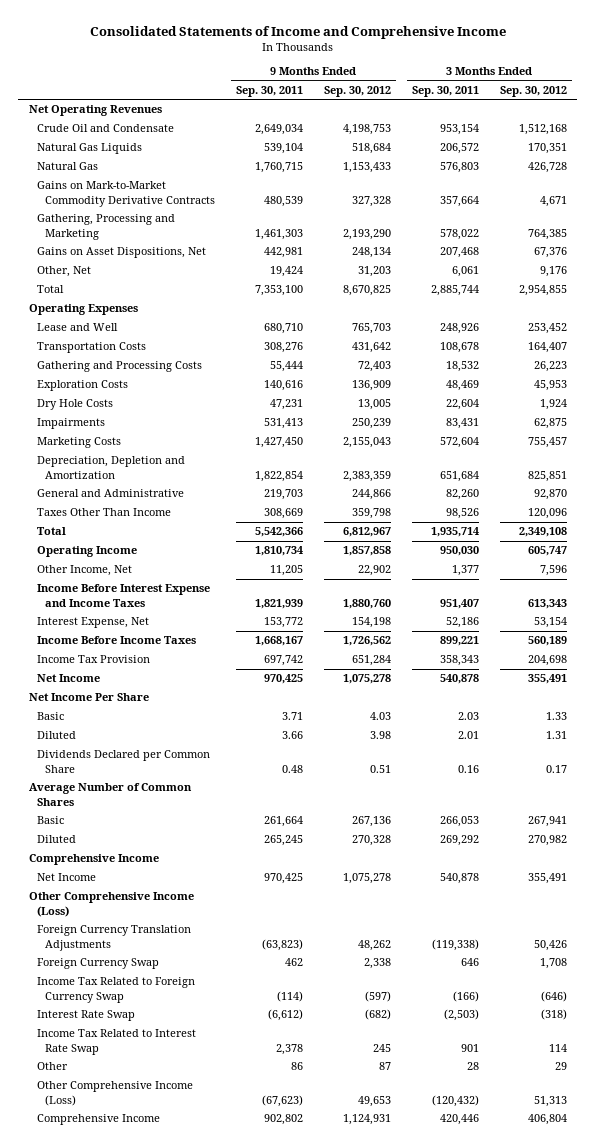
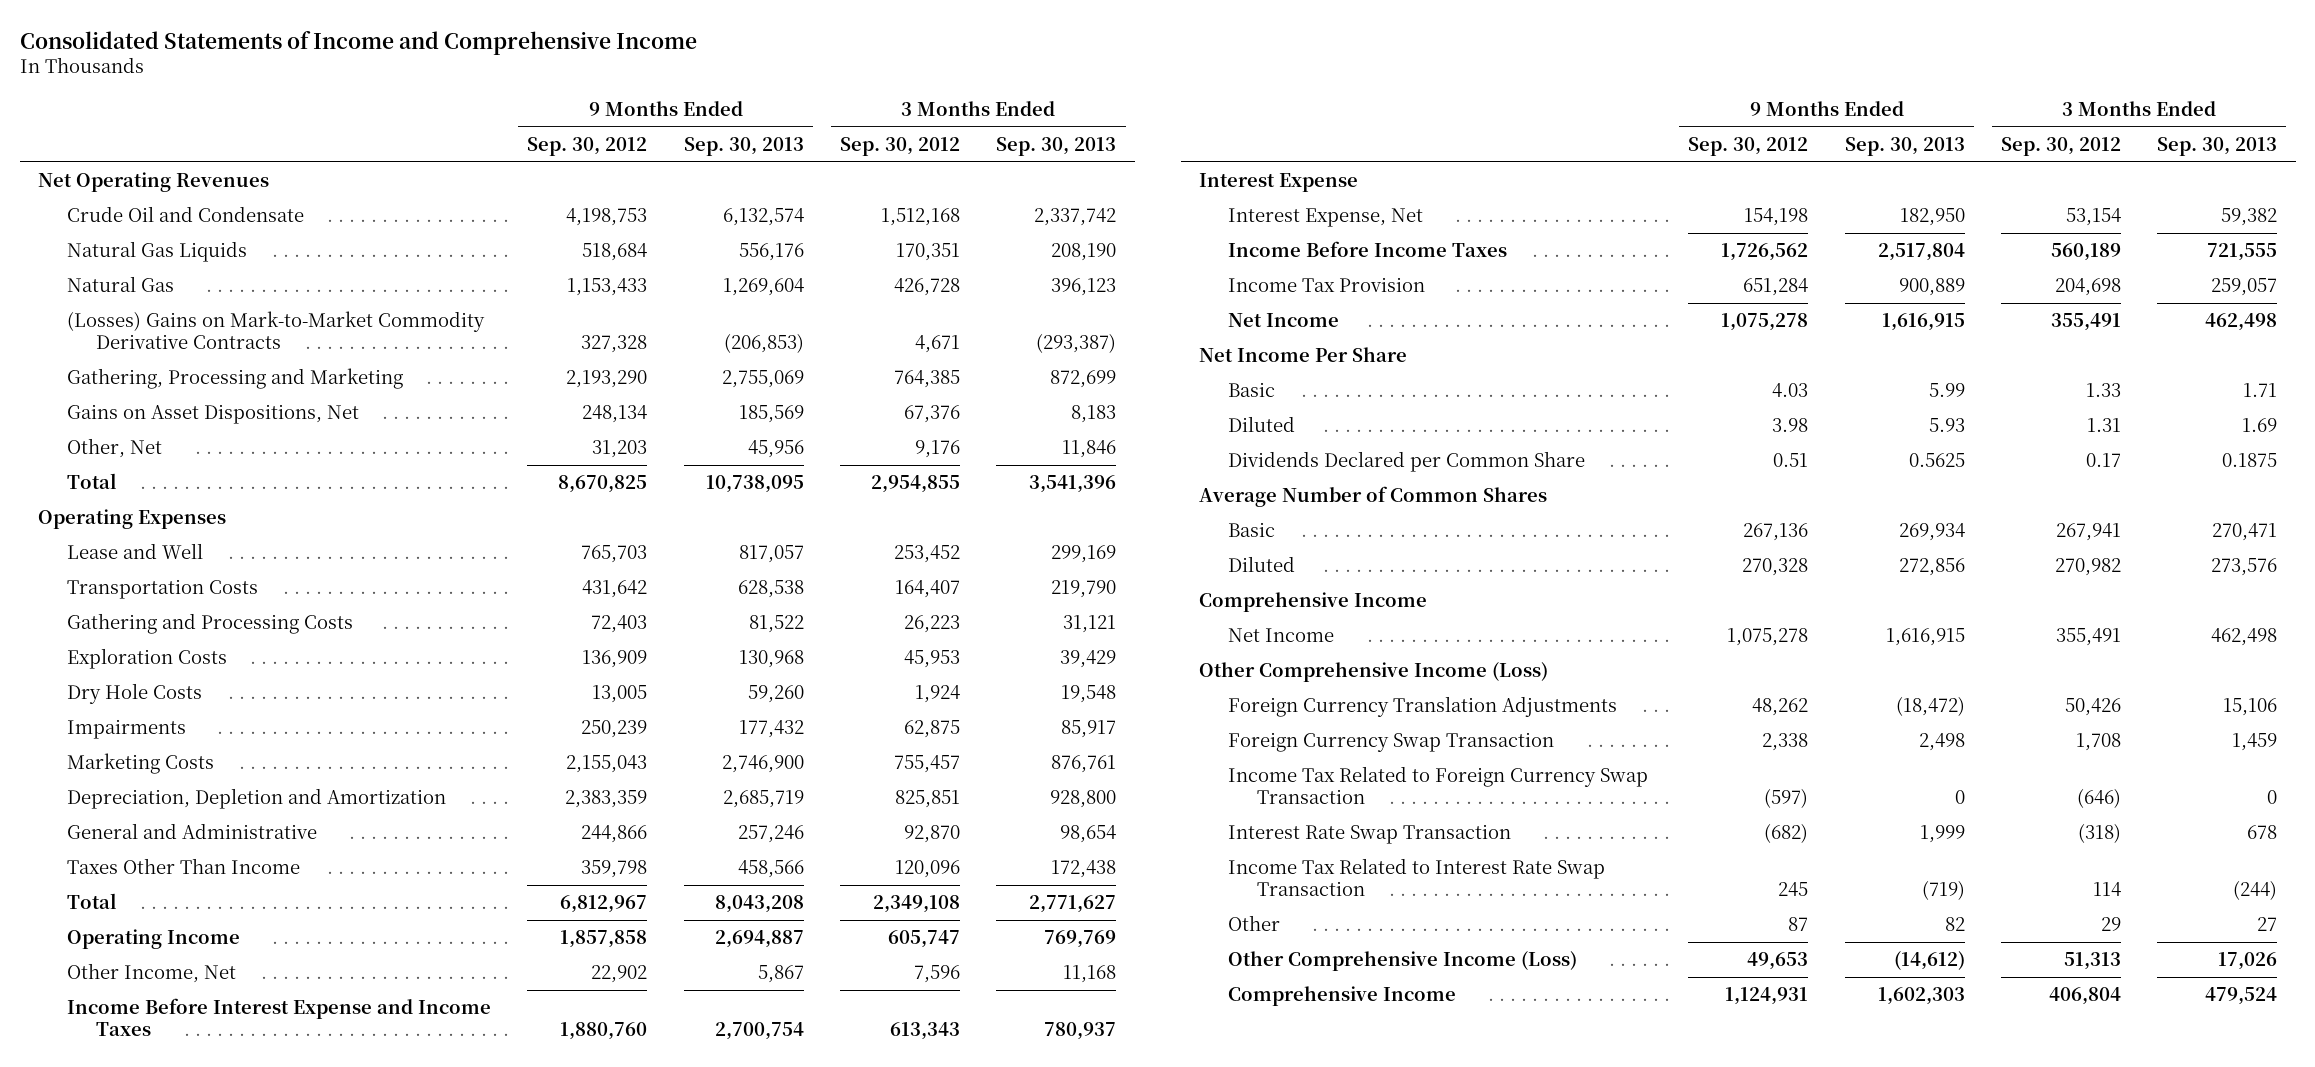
- | 9 Months Ended Sep. 30, 2011 | 9 Months Ended Sep. 30, 2012 | 3 Months Ended Sep. 30, 2011 | 3 Months Ended Sep. 30, 2012
+ | 9 Months Ended Sep. 30, 2012 | 9 Months Ended Sep. 30, 2013 | 3 Months Ended Sep. 30, 2012 | 3 Months Ended Sep. 30, 2013
- Gains on Mark-to-Market Commodity Derivative Contracts | 480,539 | 327,328 | 357,664 | 4,671
+ (Losses) Gains on Mark-to-Market Commodity Derivative Contracts | 327,328 | (206,853) | 4,671 | (293,387)
+ Interest Expense
- Foreign Currency Swap | 462 | 2,338 | 646 | 1,708
- Income Tax Related to Foreign Currency Swap | (114) | (597) | (166) | (646)
- Interest Rate Swap | (6,612) | (682) | (2,503) | (318)
- Income Tax Related to Interest Rate Swap | 2,378 | 245 | 901 | 114
+ Foreign Currency Swap Transaction | 2,338 | 2,498 | 1,708 | 1,459
+ Income Tax Related to Foreign Currency Swap Transaction | (597) | 0 | (646) | 0
+ Interest Rate Swap Transaction | (682) | 1,999 | (318) | 678
+ Income Tax Related to Interest Rate Swap Transaction | 245 | (719) | 114 | (244)

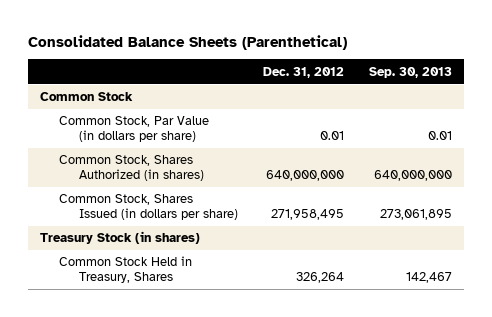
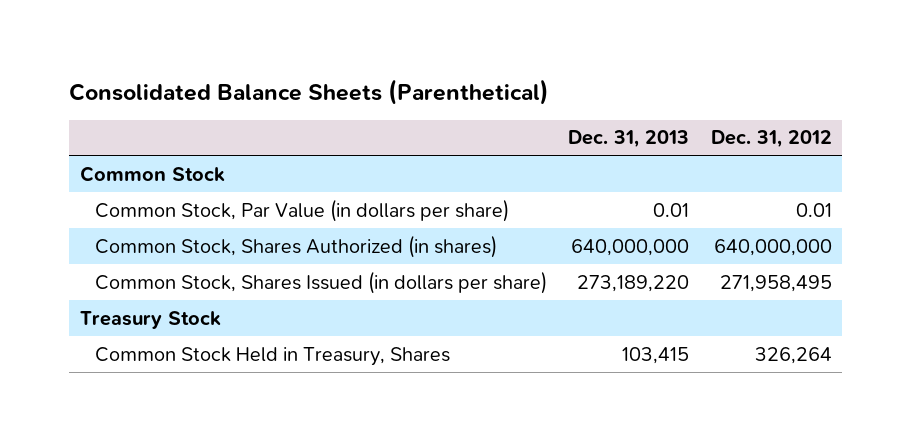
- | Dec. 31, 2012 | Sep. 30, 2013
+ | Dec. 31, 2013 | Dec. 31, 2012
- Treasury Stock (in shares)
+ Treasury Stock

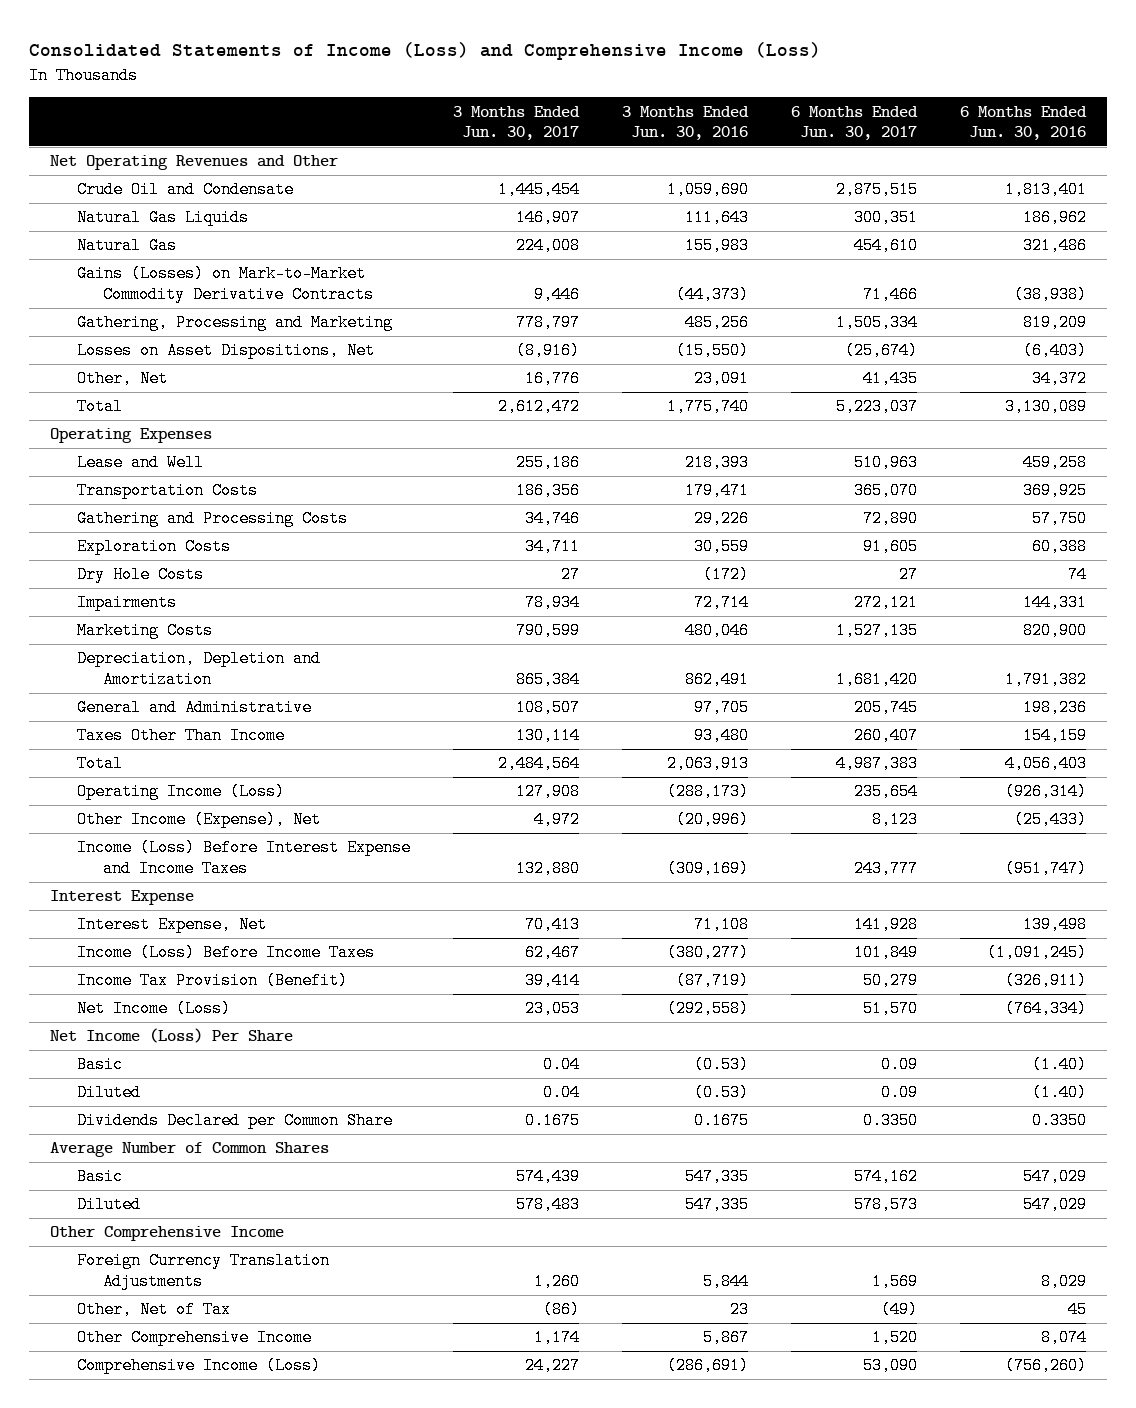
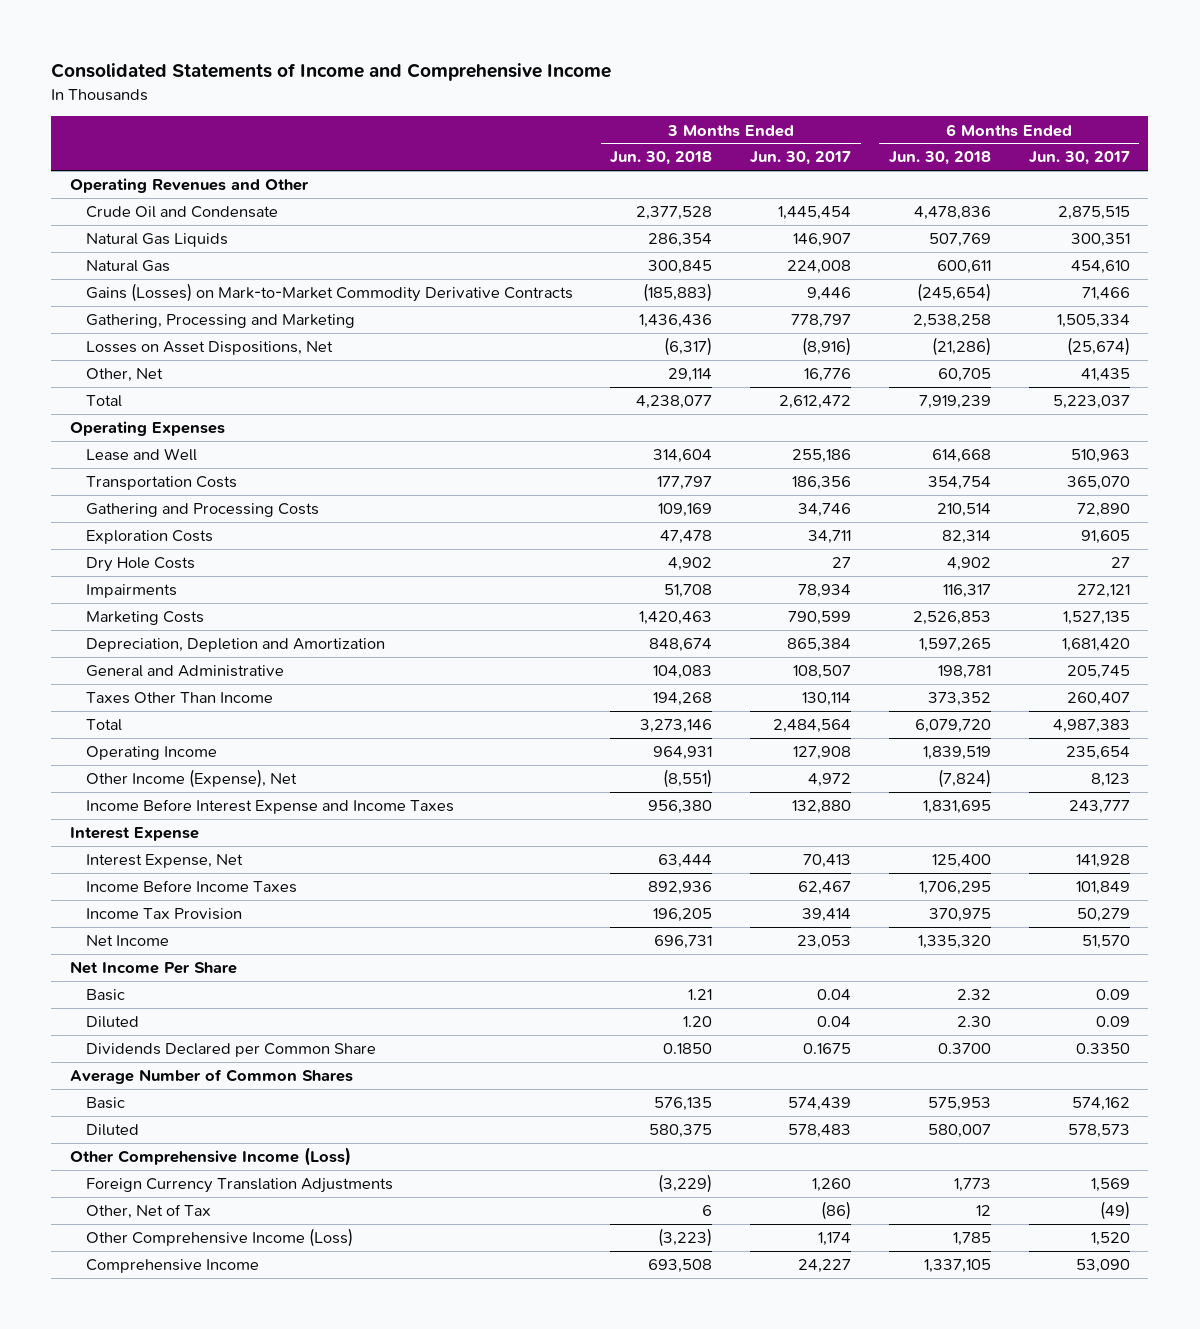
- Consolidated Statements of Income (Loss) and Comprehensive Income (Loss)
+ Consolidated Statements of Income and Comprehensive Income
- | 3 Months Ended Jun. 30, 2017 | 3 Months Ended Jun. 30, 2016 | 6 Months Ended Jun. 30, 2017 | 6 Months Ended Jun. 30, 2016
+ | 3 Months Ended Jun. 30, 2018 | 3 Months Ended Jun. 30, 2017 | 6 Months Ended Jun. 30, 2018 | 6 Months Ended Jun. 30, 2017
- Net Operating Revenues and Other
+ Operating Revenues and Other
- Operating Income (Loss) | 127,908 | (288,173) | 235,654 | (926,314)
+ Operating Income | 964,931 | 127,908 | 1,839,519 | 235,654
- Income (Loss) Before Interest Expense and Income Taxes | 132,880 | (309,169) | 243,777 | (951,747)
+ Income Before Interest Expense and Income Taxes | 956,380 | 132,880 | 1,831,695 | 243,777
- Income (Loss) Before Income Taxes | 62,467 | (380,277) | 101,849 | (1,091,245)
- Income Tax Provision (Benefit) | 39,414 | (87,719) | 50,279 | (326,911)
- Net Income (Loss) | 23,053 | (292,558) | 51,570 | (764,334)
- Net Income (Loss) Per Share
+ Income Before Income Taxes | 892,936 | 62,467 | 1,706,295 | 101,849
+ Income Tax Provision | 196,205 | 39,414 | 370,975 | 50,279
+ Net Income | 696,731 | 23,053 | 1,335,320 | 51,570
+ Net Income Per Share
- Other Comprehensive Income
+ Other Comprehensive Income (Loss)
- Other Comprehensive Income | 1,174 | 5,867 | 1,520 | 8,074
- Comprehensive Income (Loss) | 24,227 | (286,691) | 53,090 | (756,260)
+ Other Comprehensive Income (Loss) | (3,223) | 1,174 | 1,785 | 1,520
+ Comprehensive Income | 693,508 | 24,227 | 1,337,105 | 53,090

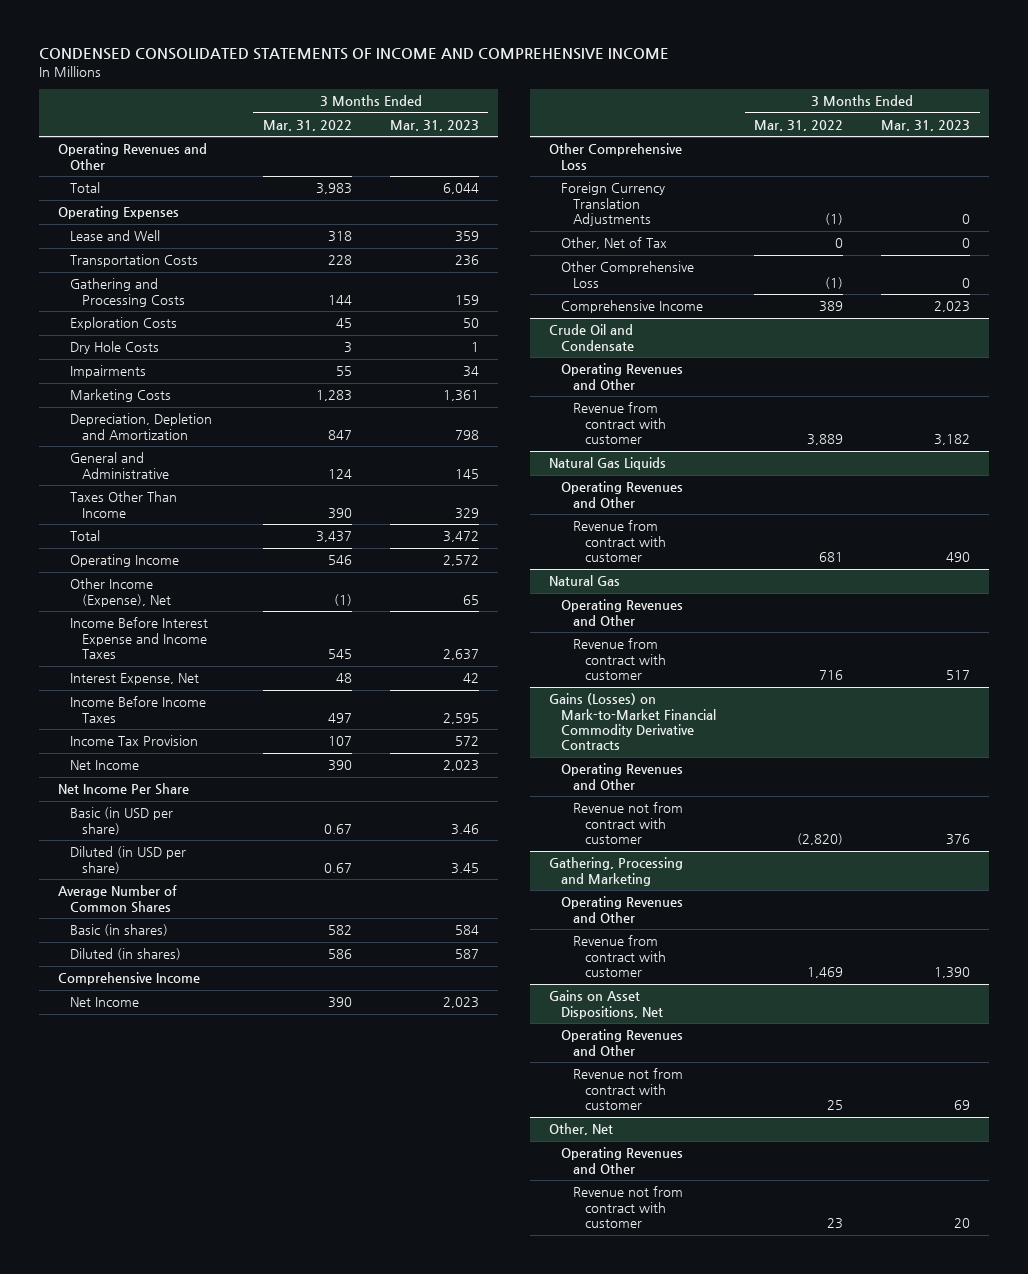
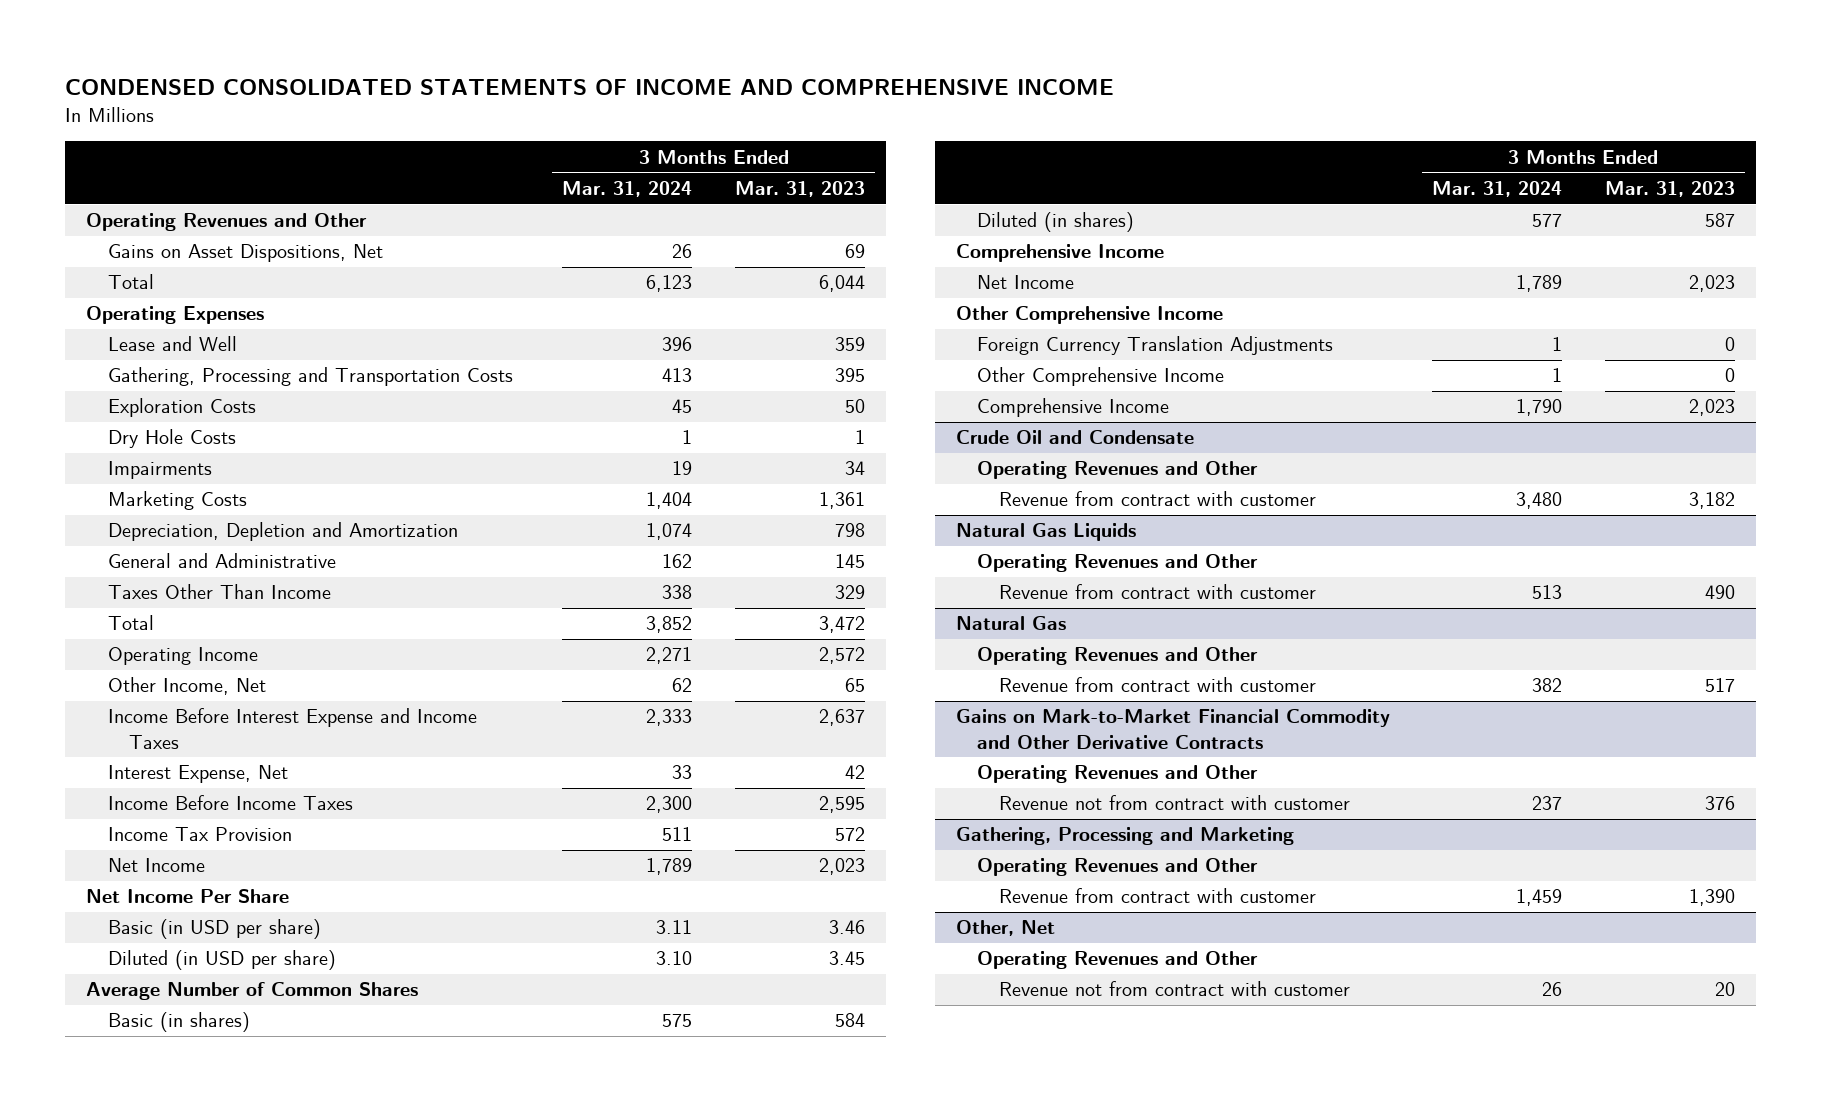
- | 3 Months Ended Mar. 31, 2022 | 3 Months Ended Mar. 31, 2023
+ | 3 Months Ended Mar. 31, 2024 | 3 Months Ended Mar. 31, 2023
+ Gains on Asset Dispositions, Net | 26 | 69
- Transportation Costs | 228 | 236
- Gathering and Processing Costs | 144 | 159
+ Gathering, Processing and Transportation Costs | 413 | 395
- Other Income (Expense), Net | (1) | 65
+ Other Income, Net | 62 | 65
- Other Comprehensive Loss
+ Other Comprehensive Income
- Other, Net of Tax | 0 | 0
- Other Comprehensive Loss | (1) | 0
+ Other Comprehensive Income | 1 | 0
- Gains (Losses) on Mark-to-Market Financial Commodity Derivative Contracts
+ Gains on Mark-to-Market Financial Commodity and Other Derivative Contracts
- Gains on Asset Dispositions, Net
- Operating Revenues and Other
- Revenue not from contract with customer | 25 | 69

